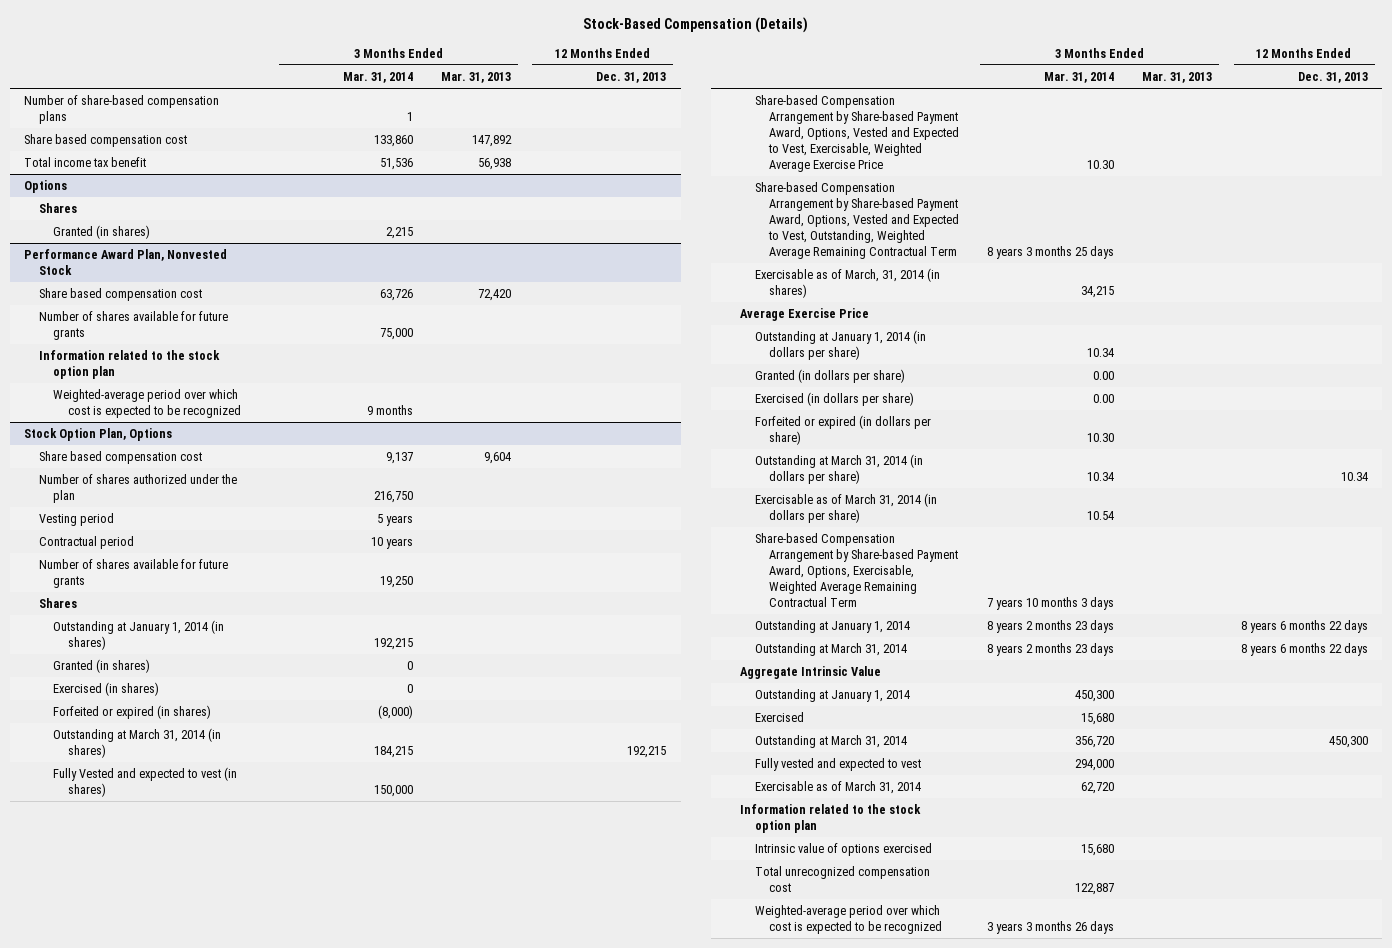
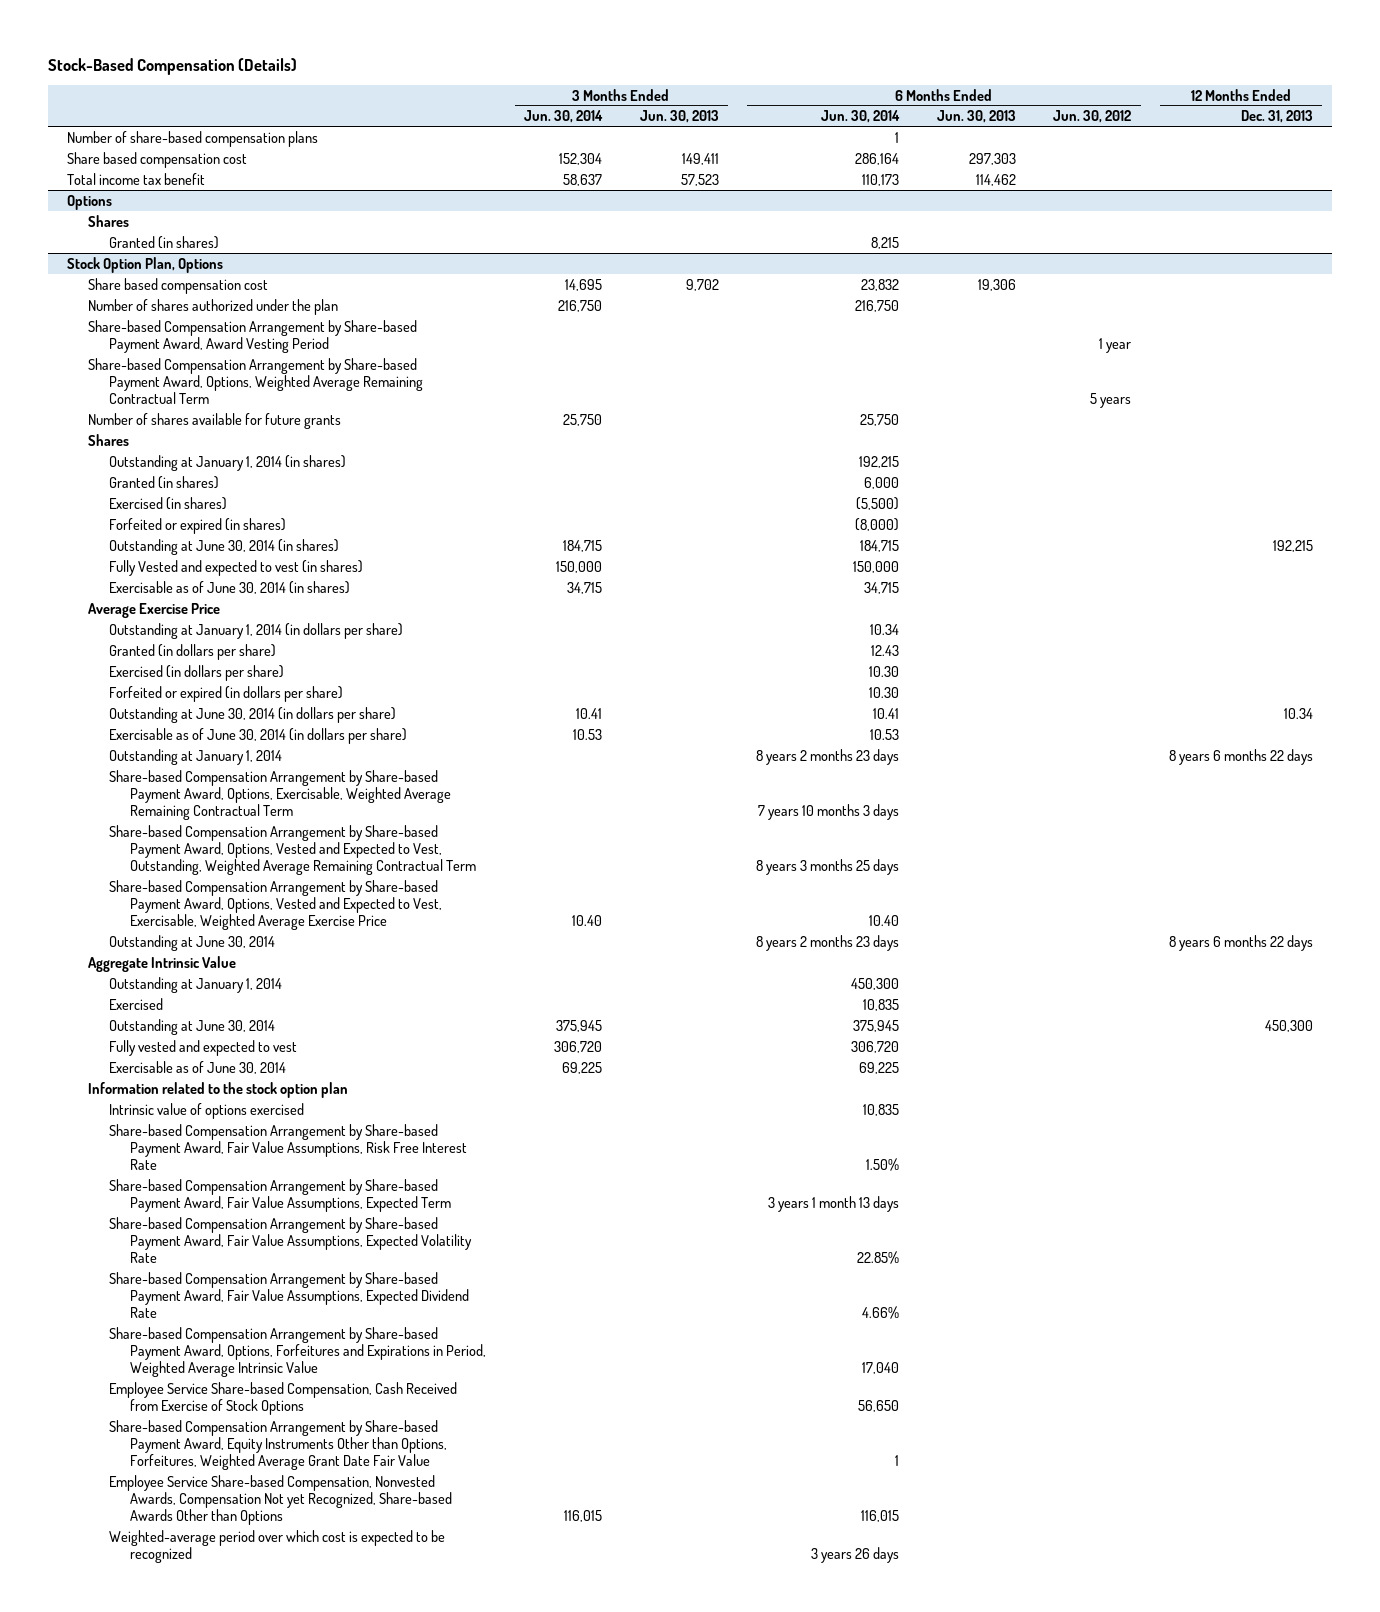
- | 3 Months Ended Mar. 31, 2014 | 3 Months Ended Mar. 31, 2013 | 12 Months Ended Dec. 31, 2013
+ | 3 Months Ended Jun. 30, 2014 | 3 Months Ended Jun. 30, 2013 | 6 Months Ended Jun. 30, 2014 | 6 Months Ended Jun. 30, 2013 | 6 Months Ended Jun. 30, 2012 | 12 Months Ended Dec. 31, 2013
- Performance Award Plan, Nonvested Stock
- Share based compensation cost | 63,726 | 72,420 |
- Number of shares available for future grants | 75,000 | |
- Information related to the stock option plan
- Weighted-average period over which cost is expected to be recognized | 9 months | |
@ Stock Option Plan, Options
- Vesting period | 5 years | |
- Contractual period | 10 years | |
+ Share-based Compensation Arrangement by Share-based Payment Award, Award Vesting Period | | | | | 1 year |
+ Share-based Compensation Arrangement by Share-based Payment Award, Options, Weighted Average Remaining Contractual Term | | | | | 5 years |
- Outstanding at March 31, 2014 (in shares) | 184,215 | | 192,215
+ Outstanding at June 30, 2014 (in shares) | 184,715 | | 184,715 | | | 192,215
- Exercisable as of March, 31, 2014 (in shares) | 34,215 | |
+ Exercisable as of June 30, 2014 (in shares) | 34,715 | | 34,715 | | |
- Outstanding at March 31, 2014 (in dollars per share) | 10.34 | | 10.34
- Exercisable as of March 31, 2014 (in dollars per share) | 10.54 | |
+ Outstanding at June 30, 2014 (in dollars per share) | 10.41 | | 10.41 | | | 10.34
+ Exercisable as of June 30, 2014 (in dollars per share) | 10.53 | | 10.53 | | |
- Outstanding at March 31, 2014 | 8 years 2 months 23 days | | 8 years 6 months 22 days
moved down: Share-based Compensation Arrangement by Share-based Payment Award, Options, Exercisable, Weighted Average Remaining Contractual Term | | | 7 years 10 months 3 days | | |
moved down: Share-based Compensation Arrangement by Share-based Payment Award, Options, Vested and Expected to Vest, Outstanding, Weighted Average Remaining Contractual Term | | | 8 years 3 months 25 days | | |
moved down: Share-based Compensation Arrangement by Share-based Payment Award, Options, Vested and Expected to Vest, Exercisable, Weighted Average Exercise Price | 10.40 | | 10.40 | | |
+ Outstanding at June 30, 2014 | | | 8 years 2 months 23 days | | | 8 years 6 months 22 days
- Outstanding at March 31, 2014 | 356,720 | | 450,300
+ Outstanding at June 30, 2014 | 375,945 | | 375,945 | | | 450,300
- Exercisable as of March 31, 2014 | 62,720 | |
+ Exercisable as of June 30, 2014 | 69,225 | | 69,225 | | |
- Total unrecognized compensation cost | 122,887 | |
+ Share-based Compensation Arrangement by Share-based Payment Award, Fair Value Assumptions, Risk Free Interest Rate | | | 1.50% | | |
+ Share-based Compensation Arrangement by Share-based Payment Award, Fair Value Assumptions, Expected Term | | | 3 years 1 month 13 days | | |
+ Share-based Compensation Arrangement by Share-based Payment Award, Fair Value Assumptions, Expected Volatility Rate | | | 22.85% | | |
+ Share-based Compensation Arrangement by Share-based Payment Award, Fair Value Assumptions, Expected Dividend Rate | | | 4.66% | | |
+ Share-based Compensation Arrangement by Share-based Payment Award, Options, Forfeitures and Expirations in Period, Weighted Average Intrinsic Value | | | 17,040 | | |
+ Employee Service Share-based Compensation, Cash Received from Exercise of Stock Options | | | 56,650 | | |
+ Share-based Compensation Arrangement by Share-based Payment Award, Equity Instruments Other than Options, Forfeitures, Weighted Average Grant Date Fair Value | | | 1 | | |
+ Employee Service Share-based Compensation, Nonvested Awards, Compensation Not yet Recognized, Share-based Awards Other than Options | 116,015 | | 116,015 | | |

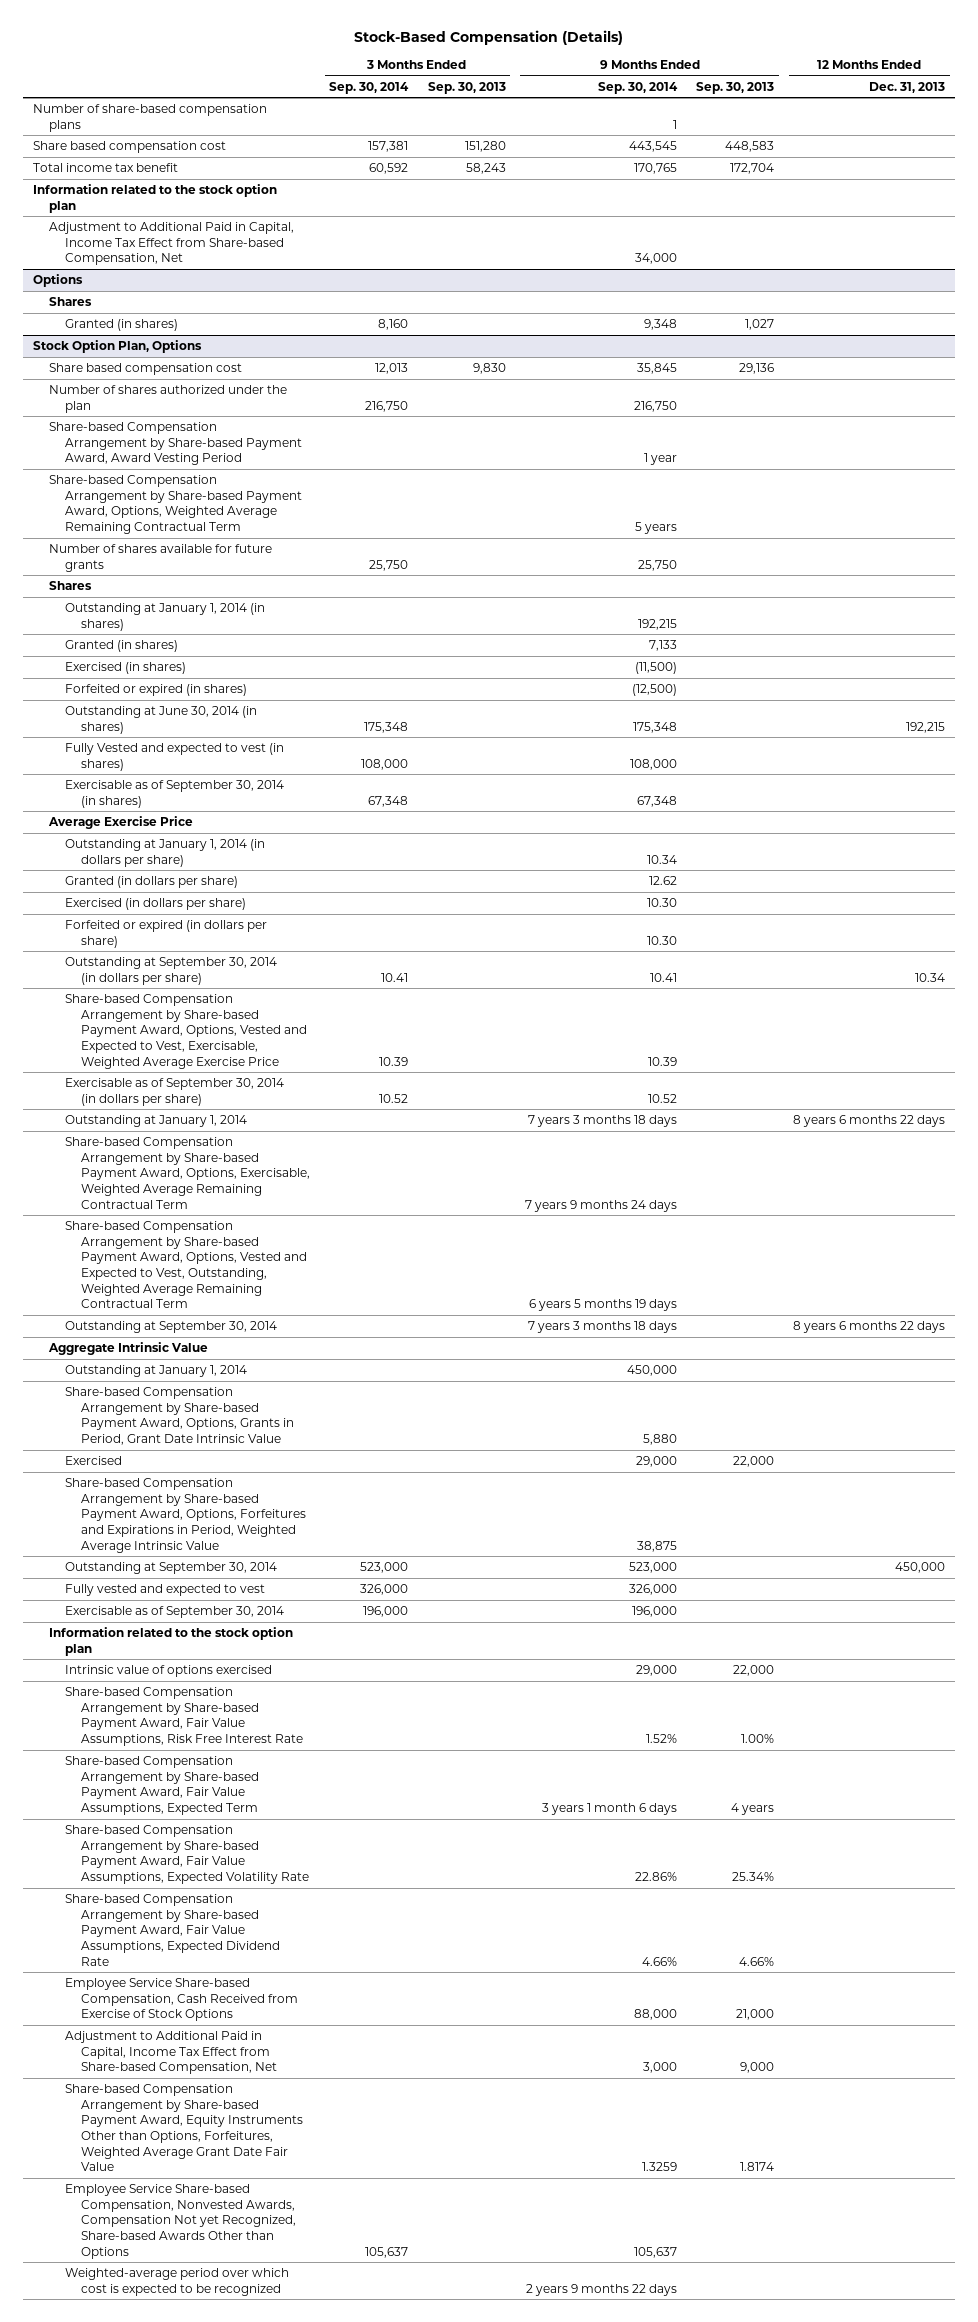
- | 3 Months Ended Jun. 30, 2014 | 3 Months Ended Jun. 30, 2013 | 6 Months Ended Jun. 30, 2014 | 6 Months Ended Jun. 30, 2013 | 6 Months Ended Jun. 30, 2012 | 12 Months Ended Dec. 31, 2013
+ | 3 Months Ended Sep. 30, 2014 | 3 Months Ended Sep. 30, 2013 | 9 Months Ended Sep. 30, 2014 | 9 Months Ended Sep. 30, 2013 | 12 Months Ended Dec. 31, 2013
+ Information related to the stock option plan
+ Adjustment to Additional Paid in Capital, Income Tax Effect from Share-based Compensation, Net | | | 34,000 | |
@ Stock Option Plan, Options
- Exercisable as of June 30, 2014 (in shares) | 34,715 | | 34,715 | | |
+ Exercisable as of September 30, 2014 (in shares) | 67,348 | | 67,348 | |
- Outstanding at June 30, 2014 (in dollars per share) | 10.41 | | 10.41 | | | 10.34
- Exercisable as of June 30, 2014 (in dollars per share) | 10.53 | | 10.53 | | |
+ Outstanding at September 30, 2014 (in dollars per share) | 10.41 | | 10.41 | | 10.34
moved up: Share-based Compensation Arrangement by Share-based Payment Award, Options, Vested and Expected to Vest, Exercisable, Weighted Average Exercise Price | 10.39 | | 10.39 | |
+ Exercisable as of September 30, 2014 (in dollars per share) | 10.52 | | 10.52 | |
- Outstanding at June 30, 2014 | | | 8 years 2 months 23 days | | | 8 years 6 months 22 days
+ Outstanding at September 30, 2014 | | | 7 years 3 months 18 days | | 8 years 6 months 22 days
+ Share-based Compensation Arrangement by Share-based Payment Award, Options, Grants in Period, Grant Date Intrinsic Value | | | 5,880 | |
- Outstanding at June 30, 2014 | 375,945 | | 375,945 | | | 450,300
moved up: Share-based Compensation Arrangement by Share-based Payment Award, Options, Forfeitures and Expirations in Period, Weighted Average Intrinsic Value | | | 38,875 | |
+ Outstanding at September 30, 2014 | 523,000 | | 523,000 | | 450,000
- Exercisable as of June 30, 2014 | 69,225 | | 69,225 | | |
+ Exercisable as of September 30, 2014 | 196,000 | | 196,000 | |
+ Adjustment to Additional Paid in Capital, Income Tax Effect from Share-based Compensation, Net | | | 3,000 | 9,000 |

